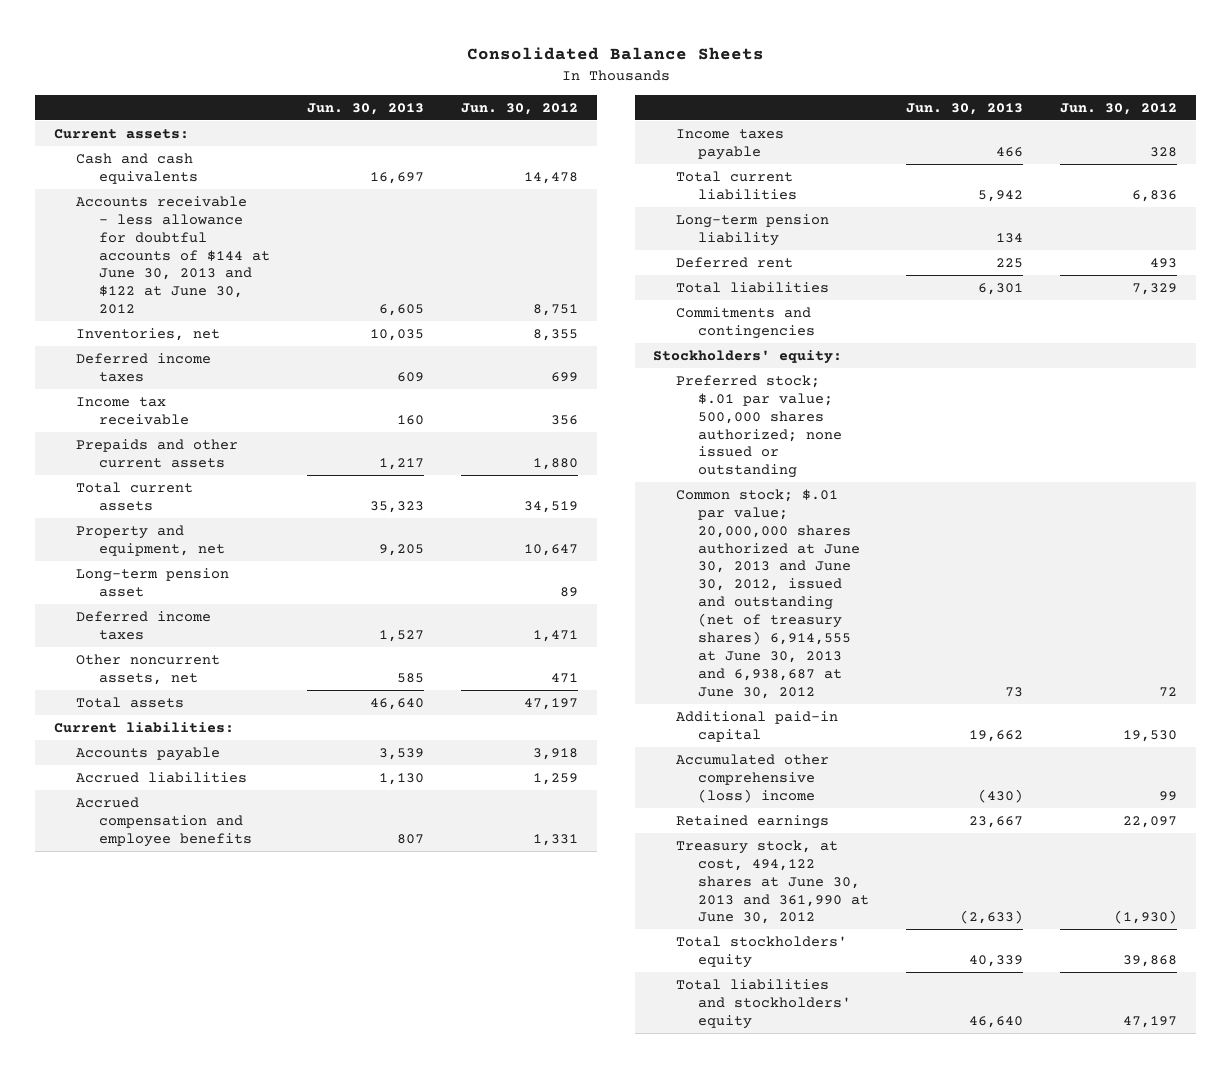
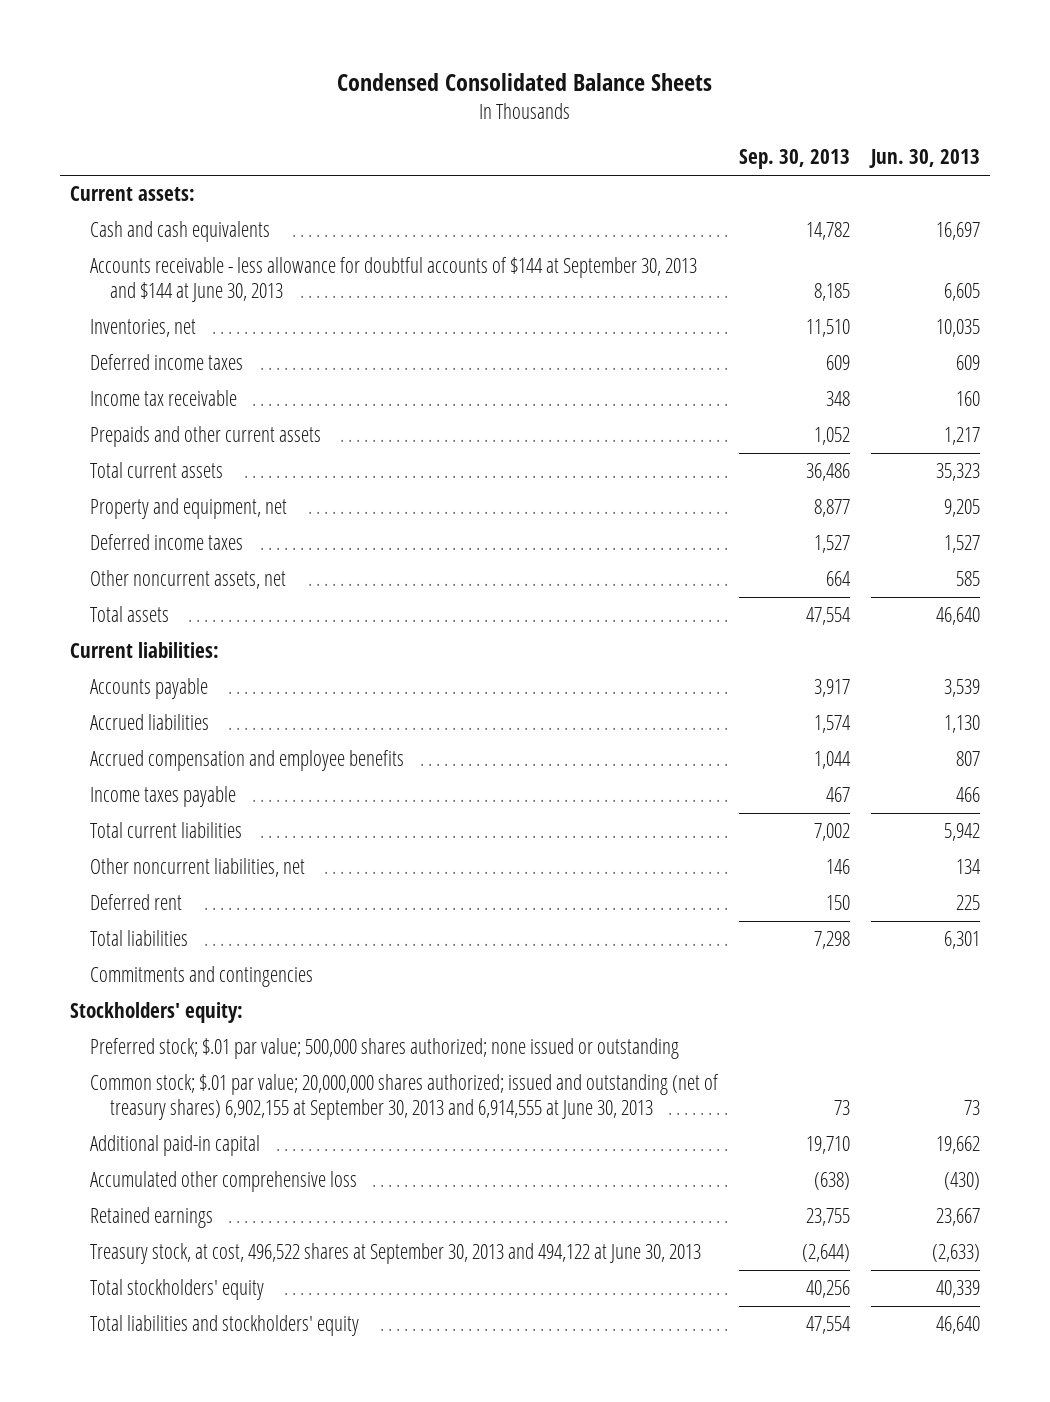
- Consolidated Balance Sheets
+ Condensed Consolidated Balance Sheets
- | Jun. 30, 2013 | Jun. 30, 2012
+ | Sep. 30, 2013 | Jun. 30, 2013
- Accounts receivable - less allowance for doubtful accounts of $144 at June 30, 2013 and $122 at June 30, 2012 | 6,605 | 8,751
+ Accounts receivable - less allowance for doubtful accounts of $144 at September 30, 2013 and $144 at June 30, 2013 | 8,185 | 6,605
- Long-term pension asset | | 89
- Long-term pension liability | 134 |
+ Other noncurrent liabilities, net | 146 | 134
- Common stock; $.01 par value; 20,000,000 shares authorized at June 30, 2013 and June 30, 2012, issued and outstanding (net of treasury shares) 6,914,555 at June 30, 2013 and 6,938,687 at June 30, 2012 | 73 | 72
+ Common stock; $.01 par value; 20,000,000 shares authorized; issued and outstanding (net of treasury shares) 6,902,155 at September 30, 2013 and 6,914,555 at June 30, 2013 | 73 | 73
- Accumulated other comprehensive (loss) income | (430) | 99
+ Accumulated other comprehensive loss | (638) | (430)
- Treasury stock, at cost, 494,122 shares at June 30, 2013 and 361,990 at June 30, 2012 | (2,633) | (1,930)
+ Treasury stock, at cost, 496,522 shares at September 30, 2013 and 494,122 at June 30, 2013 | (2,644) | (2,633)

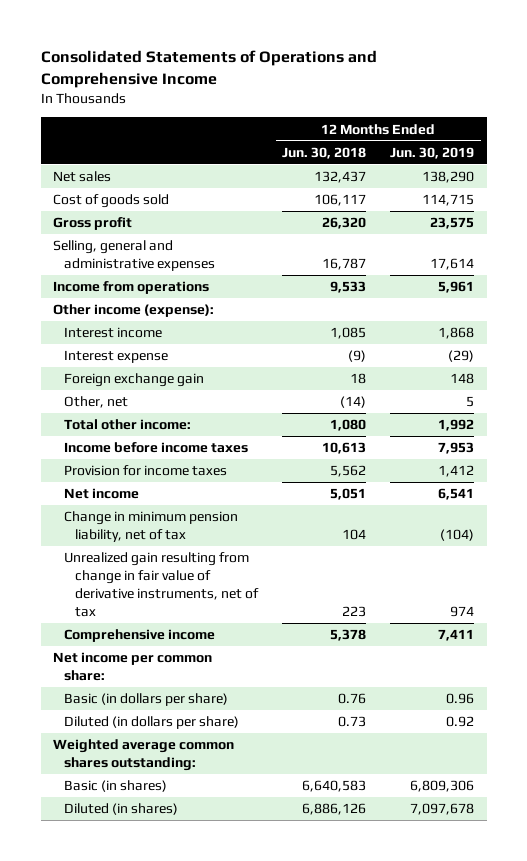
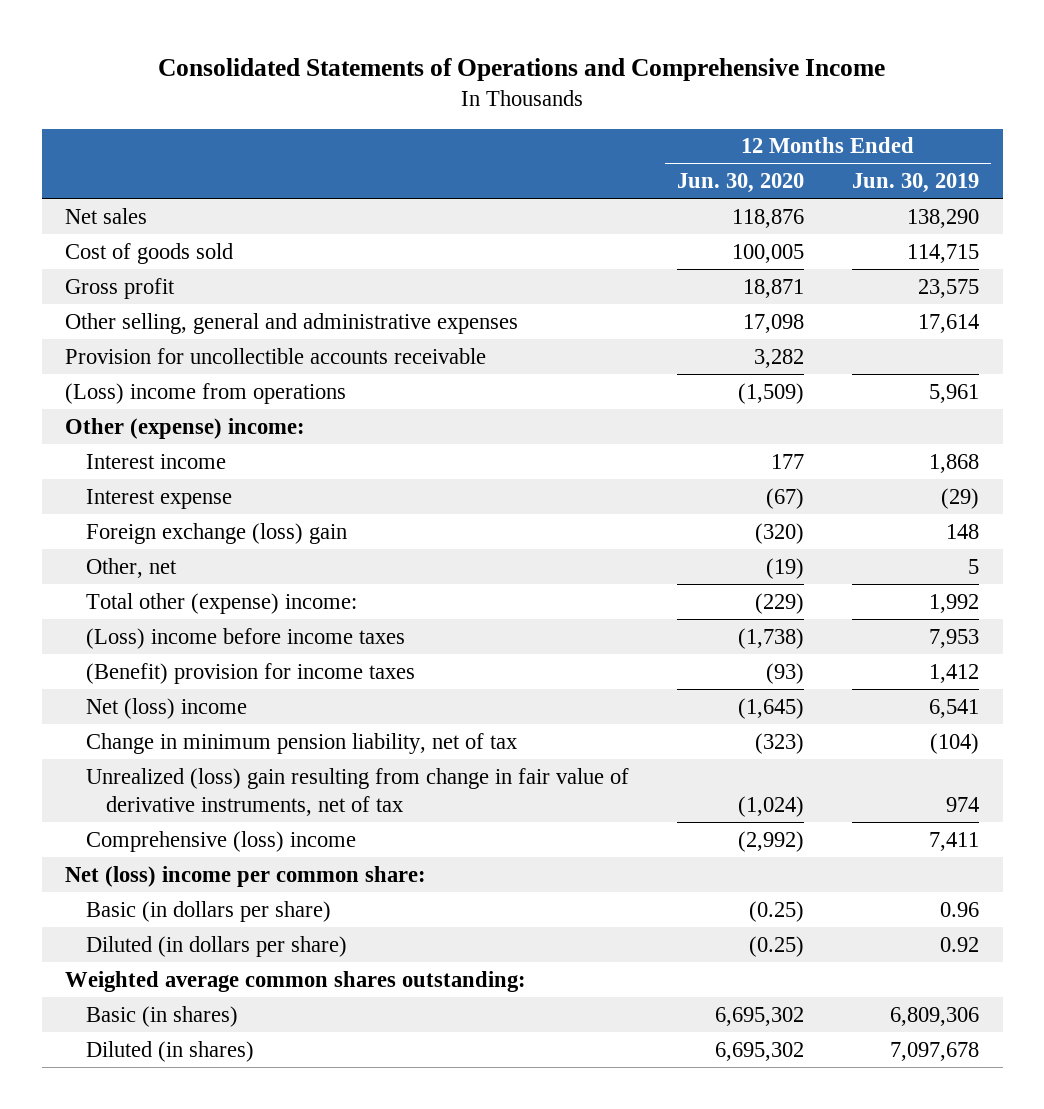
- | 12 Months Ended Jun. 30, 2018 | 12 Months Ended Jun. 30, 2019
+ | 12 Months Ended Jun. 30, 2020 | 12 Months Ended Jun. 30, 2019
- Selling, general and administrative expenses | 16,787 | 17,614
- Income from operations | 9,533 | 5,961
- Other income (expense):
+ Other selling, general and administrative expenses | 17,098 | 17,614
+ Provision for uncollectible accounts receivable | 3,282 |
+ (Loss) income from operations | (1,509) | 5,961
+ Other (expense) income:
- Foreign exchange gain | 18 | 148
+ Foreign exchange (loss) gain | (320) | 148
- Total other income: | 1,080 | 1,992
- Income before income taxes | 10,613 | 7,953
- Provision for income taxes | 5,562 | 1,412
- Net income | 5,051 | 6,541
+ Total other (expense) income: | (229) | 1,992
+ (Loss) income before income taxes | (1,738) | 7,953
+ (Benefit) provision for income taxes | (93) | 1,412
+ Net (loss) income | (1,645) | 6,541
- Unrealized gain resulting from change in fair value of derivative instruments, net of tax | 223 | 974
- Comprehensive income | 5,378 | 7,411
- Net income per common share:
+ Unrealized (loss) gain resulting from change in fair value of derivative instruments, net of tax | (1,024) | 974
+ Comprehensive (loss) income | (2,992) | 7,411
+ Net (loss) income per common share:

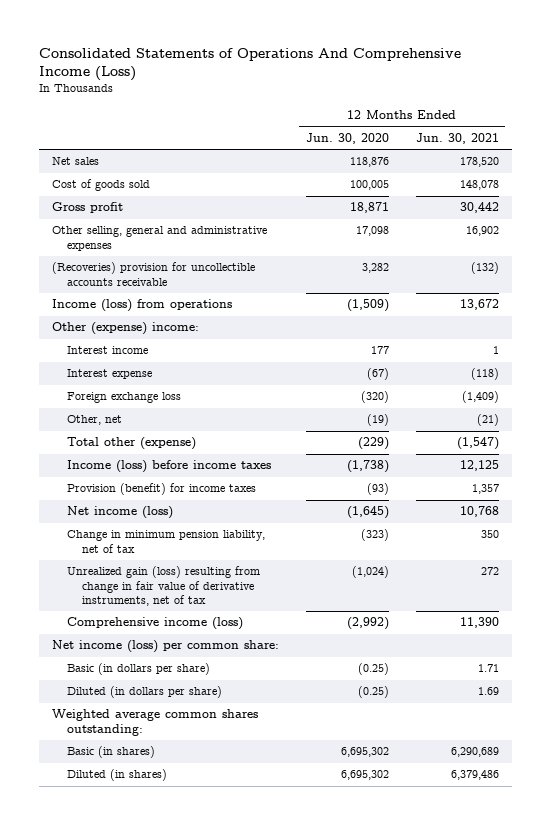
- Consolidated Statements of Operations and Comprehensive Income
+ Consolidated Statements of Operations And Comprehensive Income (Loss)
- | 12 Months Ended Jun. 30, 2020 | 12 Months Ended Jun. 30, 2019
+ | 12 Months Ended Jun. 30, 2020 | 12 Months Ended Jun. 30, 2021
- Provision for uncollectible accounts receivable | 3,282 |
- (Loss) income from operations | (1,509) | 5,961
+ (Recoveries) provision for uncollectible accounts receivable | 3,282 | (132)
+ Income (loss) from operations | (1,509) | 13,672
- Foreign exchange (loss) gain | (320) | 148
+ Foreign exchange loss | (320) | (1,409)
- Total other (expense) income: | (229) | 1,992
- (Loss) income before income taxes | (1,738) | 7,953
- (Benefit) provision for income taxes | (93) | 1,412
- Net (loss) income | (1,645) | 6,541
+ Total other (expense) | (229) | (1,547)
+ Income (loss) before income taxes | (1,738) | 12,125
+ Provision (benefit) for income taxes | (93) | 1,357
+ Net income (loss) | (1,645) | 10,768
- Unrealized (loss) gain resulting from change in fair value of derivative instruments, net of tax | (1,024) | 974
- Comprehensive (loss) income | (2,992) | 7,411
- Net (loss) income per common share:
+ Unrealized gain (loss) resulting from change in fair value of derivative instruments, net of tax | (1,024) | 272
+ Comprehensive income (loss) | (2,992) | 11,390
+ Net income (loss) per common share:

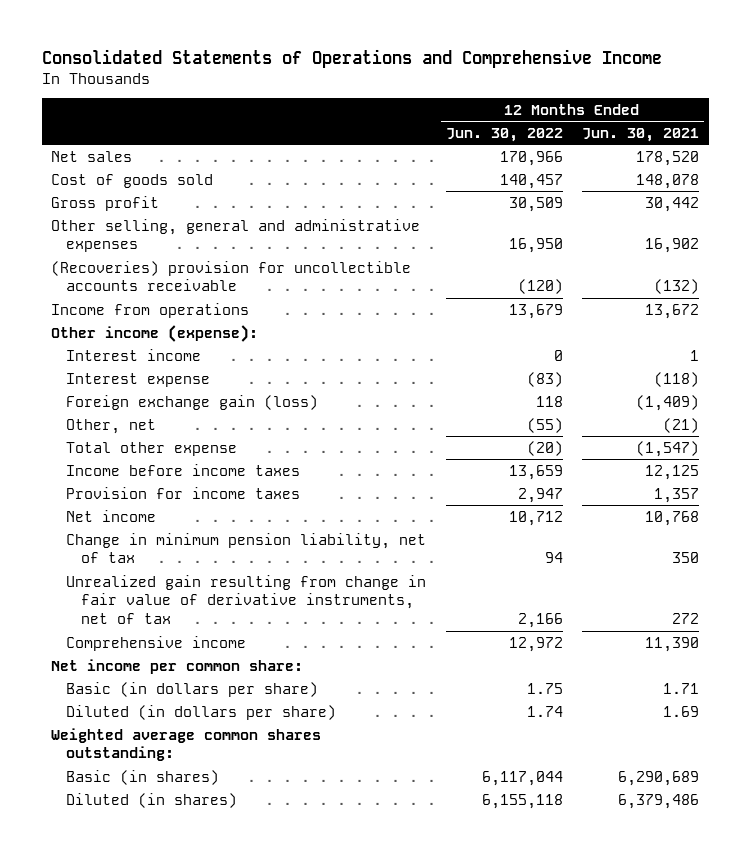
- Consolidated Statements of Operations And Comprehensive Income (Loss)
+ Consolidated Statements of Operations and Comprehensive Income
- | 12 Months Ended Jun. 30, 2020 | 12 Months Ended Jun. 30, 2021
+ | 12 Months Ended Jun. 30, 2022 | 12 Months Ended Jun. 30, 2021
- Income (loss) from operations | (1,509) | 13,672
- Other (expense) income:
+ Income from operations | 13,679 | 13,672
+ Other income (expense):
- Foreign exchange loss | (320) | (1,409)
+ Foreign exchange gain (loss) | 118 | (1,409)
- Total other (expense) | (229) | (1,547)
- Income (loss) before income taxes | (1,738) | 12,125
- Provision (benefit) for income taxes | (93) | 1,357
- Net income (loss) | (1,645) | 10,768
+ Total other expense | (20) | (1,547)
+ Income before income taxes | 13,659 | 12,125
+ Provision for income taxes | 2,947 | 1,357
+ Net income | 10,712 | 10,768
- Unrealized gain (loss) resulting from change in fair value of derivative instruments, net of tax | (1,024) | 272
- Comprehensive income (loss) | (2,992) | 11,390
- Net income (loss) per common share:
+ Unrealized gain resulting from change in fair value of derivative instruments, net of tax | 2,166 | 272
+ Comprehensive income | 12,972 | 11,390
+ Net income per common share:

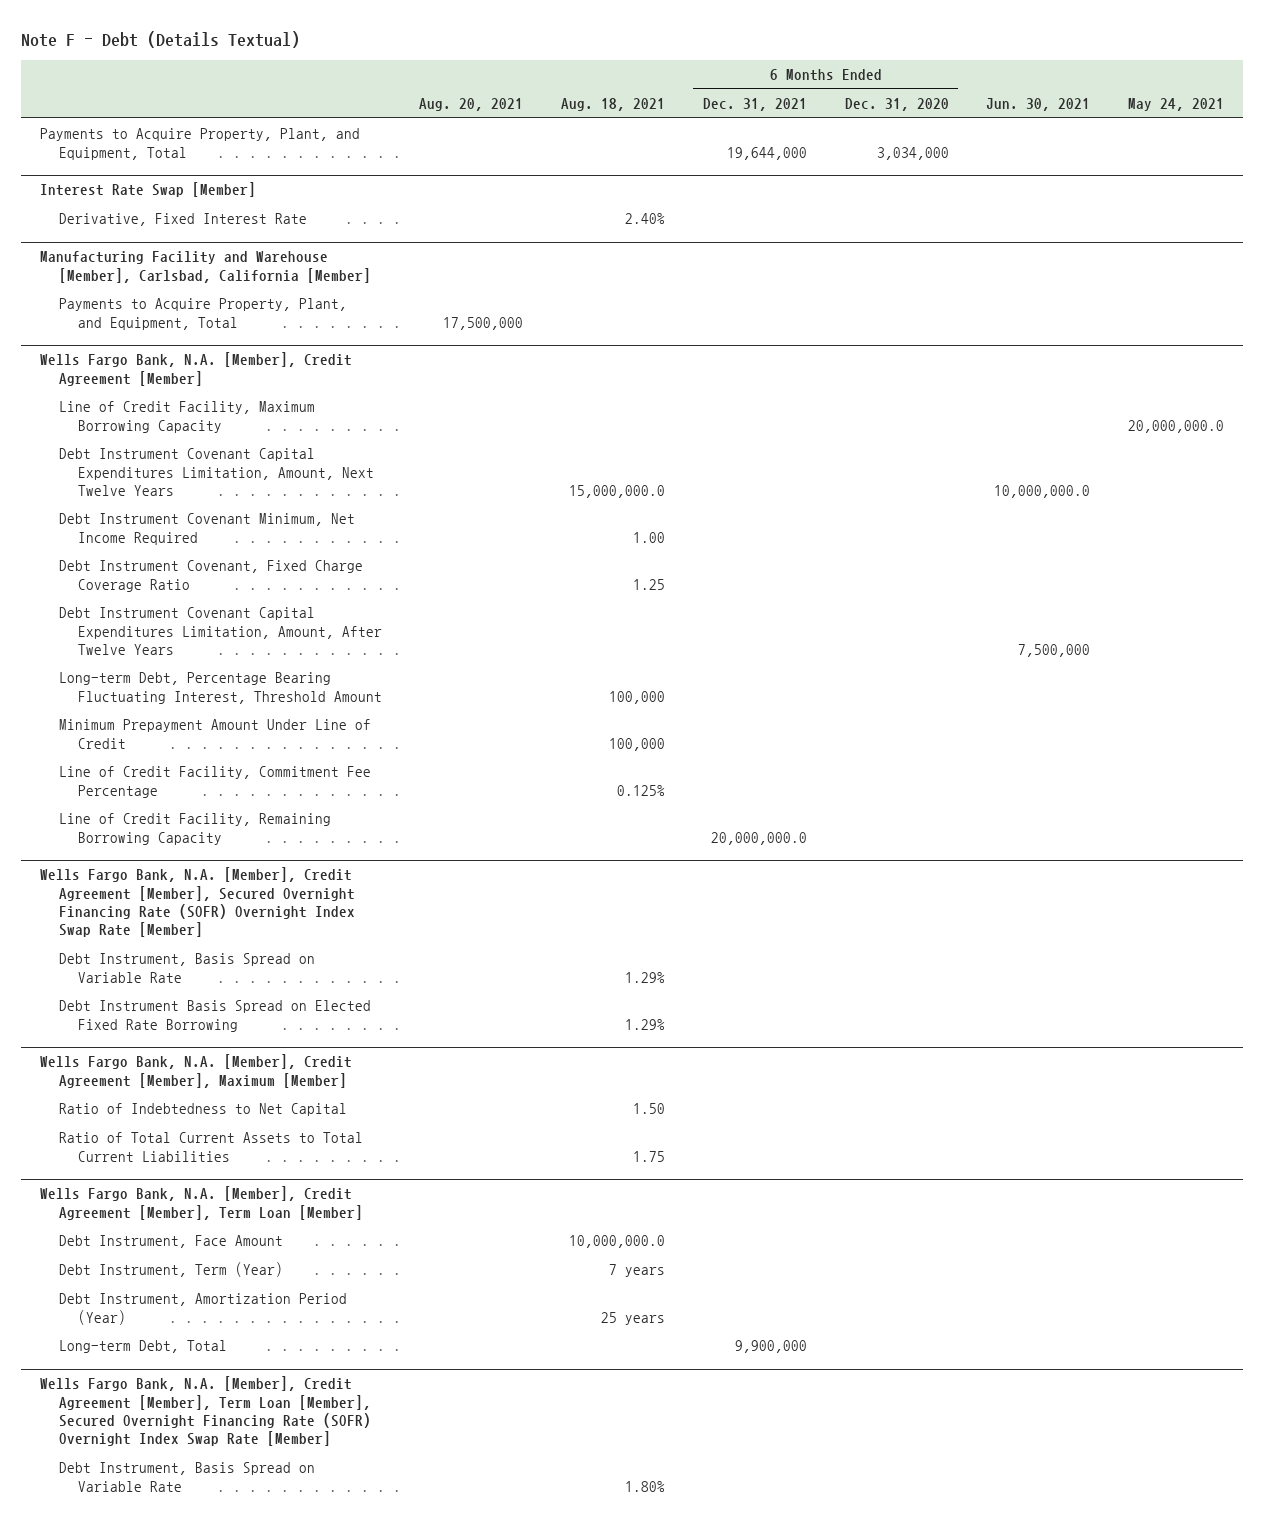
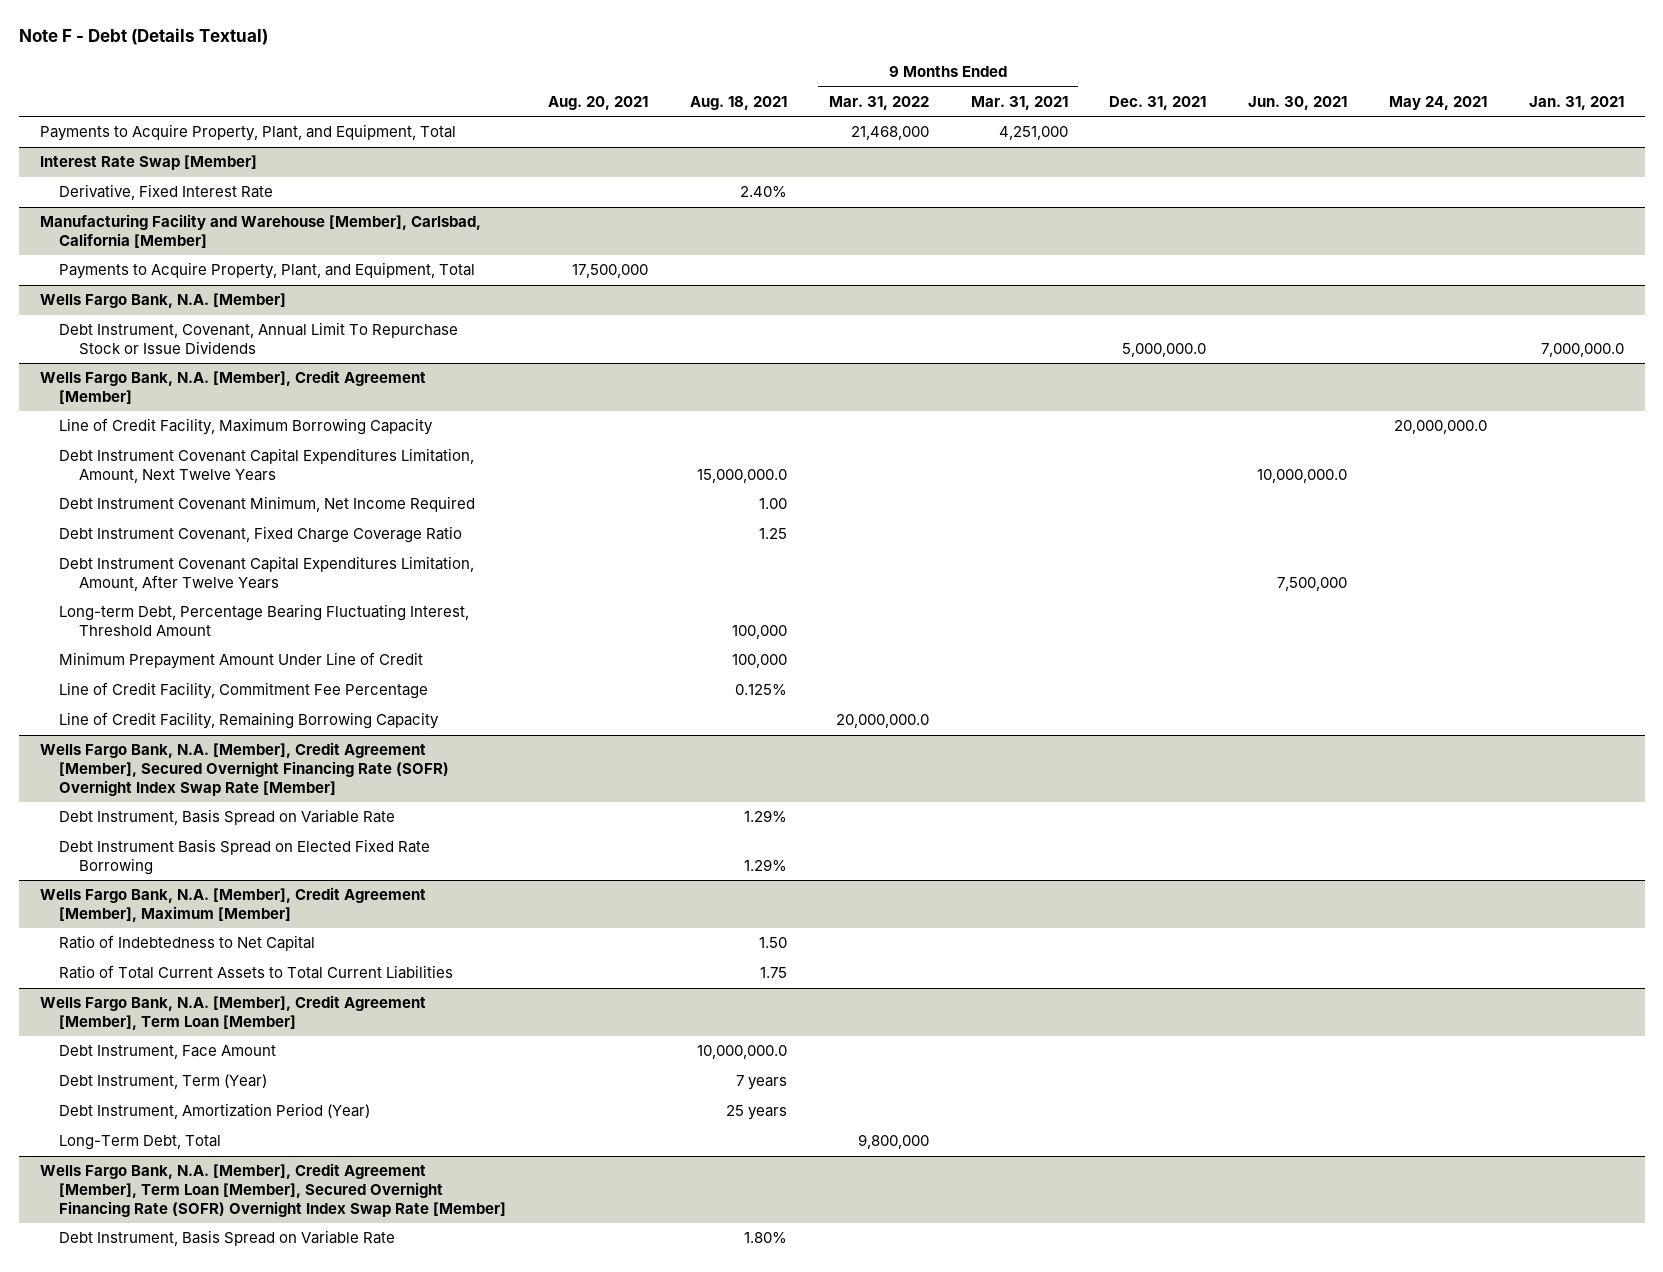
- | Aug. 20, 2021 | Aug. 18, 2021 | 6 Months Ended Dec. 31, 2021 | 6 Months Ended Dec. 31, 2020 | Jun. 30, 2021 | May 24, 2021
+ | Aug. 20, 2021 | Aug. 18, 2021 | 9 Months Ended Mar. 31, 2022 | 9 Months Ended Mar. 31, 2021 | Dec. 31, 2021 | Jun. 30, 2021 | May 24, 2021 | Jan. 31, 2021
+ Wells Fargo Bank, N.A. [Member]
+ Debt Instrument, Covenant, Annual Limit To Repurchase Stock or Issue Dividends | | | | | 5,000,000.0 | | | 7,000,000.0
@ Wells Fargo Bank, N.A. [Member], Credit Agreement [Member], Term Loan [Member]
- Long-term Debt, Total | | | 9,900,000 | | |
+ Long-Term Debt, Total | | | 9,800,000 | | | | |

